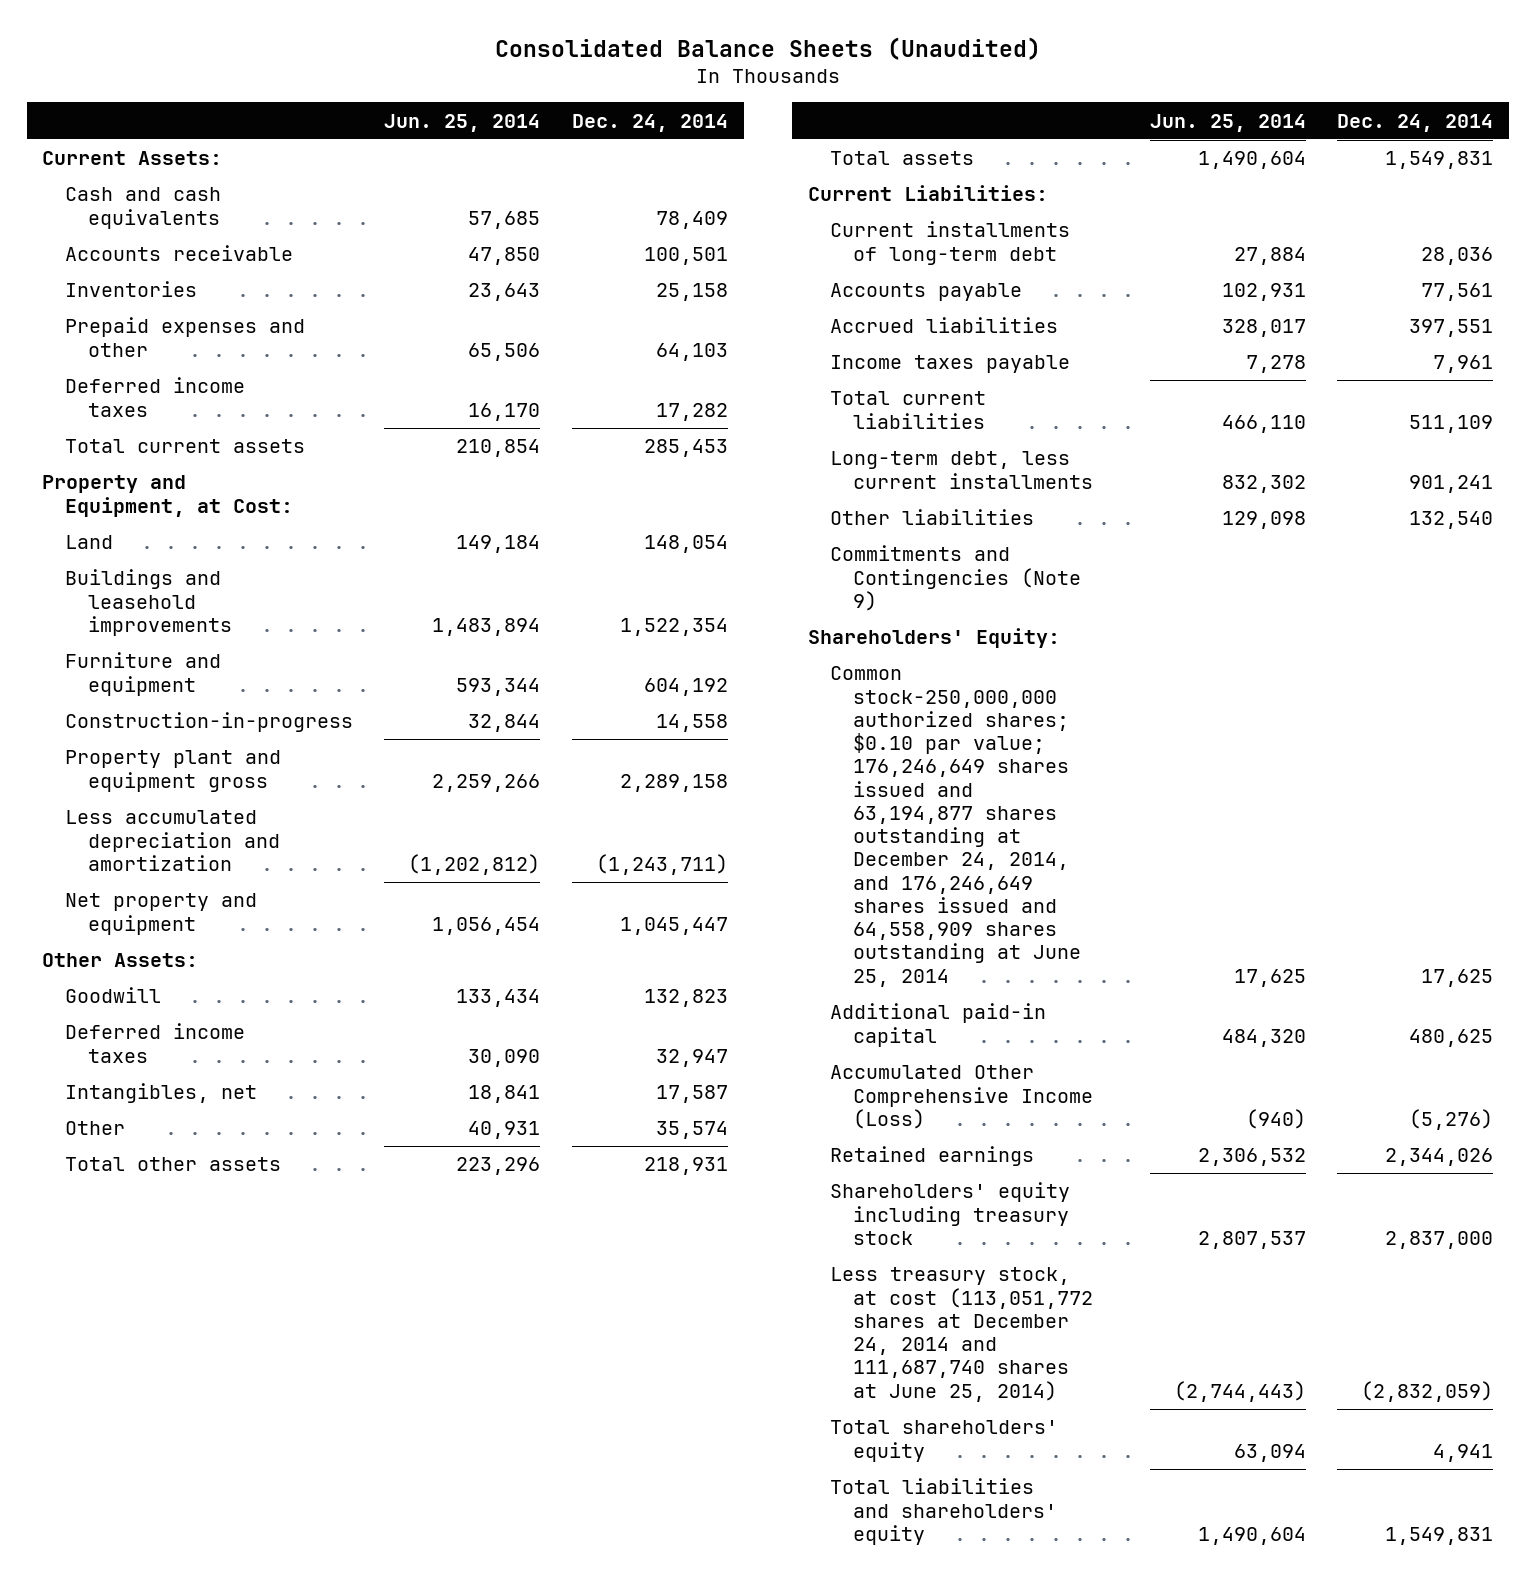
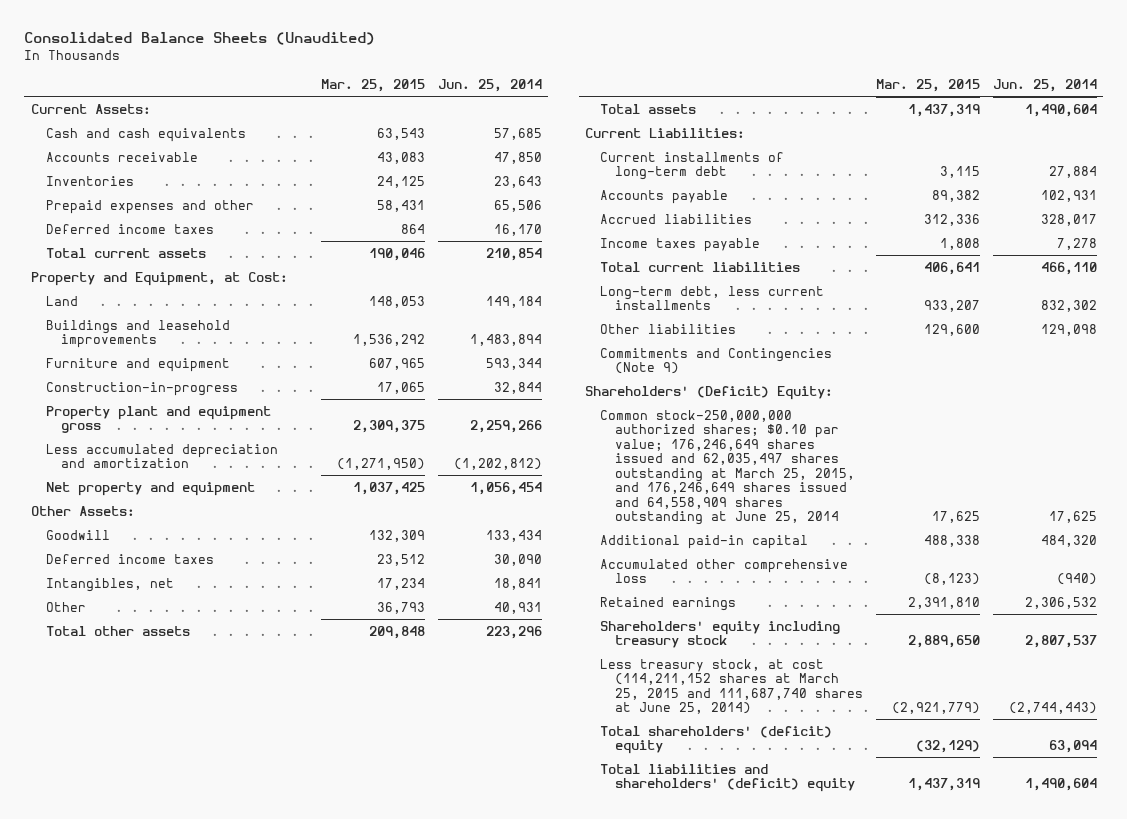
- | Jun. 25, 2014 | Dec. 24, 2014
+ | Mar. 25, 2015 | Jun. 25, 2014
- Shareholders' Equity:
- Common stock-250,000,000 authorized shares; $0.10 par value; 176,246,649 shares issued and 63,194,877 shares outstanding at December 24, 2014, and 176,246,649 shares issued and 64,558,909 shares outstanding at June 25, 2014 | 17,625 | 17,625
+ Shareholders' (Deficit) Equity:
+ Common stock-250,000,000 authorized shares; $0.10 par value; 176,246,649 shares issued and 62,035,497 shares outstanding at March 25, 2015, and 176,246,649 shares issued and 64,558,909 shares outstanding at June 25, 2014 | 17,625 | 17,625
- Accumulated Other Comprehensive Income (Loss) | (940) | (5,276)
+ Accumulated other comprehensive loss | (8,123) | (940)
- Less treasury stock, at cost (113,051,772 shares at December 24, 2014 and 111,687,740 shares at June 25, 2014) | (2,744,443) | (2,832,059)
- Total shareholders' equity | 63,094 | 4,941
- Total liabilities and shareholders' equity | 1,490,604 | 1,549,831
+ Less treasury stock, at cost (114,211,152 shares at March 25, 2015 and 111,687,740 shares at June 25, 2014) | (2,921,779) | (2,744,443)
+ Total shareholders' (deficit) equity | (32,129) | 63,094
+ Total liabilities and shareholders' (deficit) equity | 1,437,319 | 1,490,604

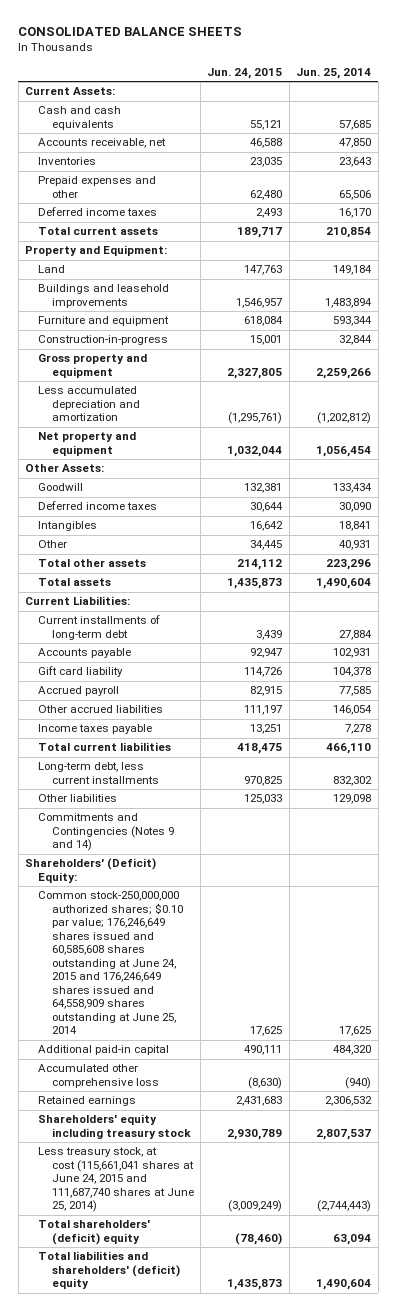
- Consolidated Balance Sheets (Unaudited)
+ CONSOLIDATED BALANCE SHEETS
- | Mar. 25, 2015 | Jun. 25, 2014
+ | Jun. 24, 2015 | Jun. 25, 2014
- Accounts receivable | 43,083 | 47,850
+ Accounts receivable, net | 46,588 | 47,850
- Property and Equipment, at Cost:
+ Property and Equipment:
- Property plant and equipment gross | 2,309,375 | 2,259,266
+ Gross property and equipment | 2,327,805 | 2,259,266
- Intangibles, net | 17,234 | 18,841
+ Intangibles | 16,642 | 18,841
- Accrued liabilities | 312,336 | 328,017
+ Gift card liability | 114,726 | 104,378
+ Accrued payroll | 82,915 | 77,585
+ Other accrued liabilities | 111,197 | 146,054
- Commitments and Contingencies (Note 9)
+ Commitments and Contingencies (Notes 9 and 14)
- Common stock-250,000,000 authorized shares; $0.10 par value; 176,246,649 shares issued and 62,035,497 shares outstanding at March 25, 2015, and 176,246,649 shares issued and 64,558,909 shares outstanding at June 25, 2014 | 17,625 | 17,625
+ Common stock-250,000,000 authorized shares; $0.10 par value; 176,246,649 shares issued and 60,585,608 shares outstanding at June 24, 2015 and 176,246,649 shares issued and 64,558,909 shares outstanding at June 25, 2014 | 17,625 | 17,625
- Less treasury stock, at cost (114,211,152 shares at March 25, 2015 and 111,687,740 shares at June 25, 2014) | (2,921,779) | (2,744,443)
+ Less treasury stock, at cost (115,661,041 shares at June 24, 2015 and 111,687,740 shares at June 25, 2014) | (3,009,249) | (2,744,443)

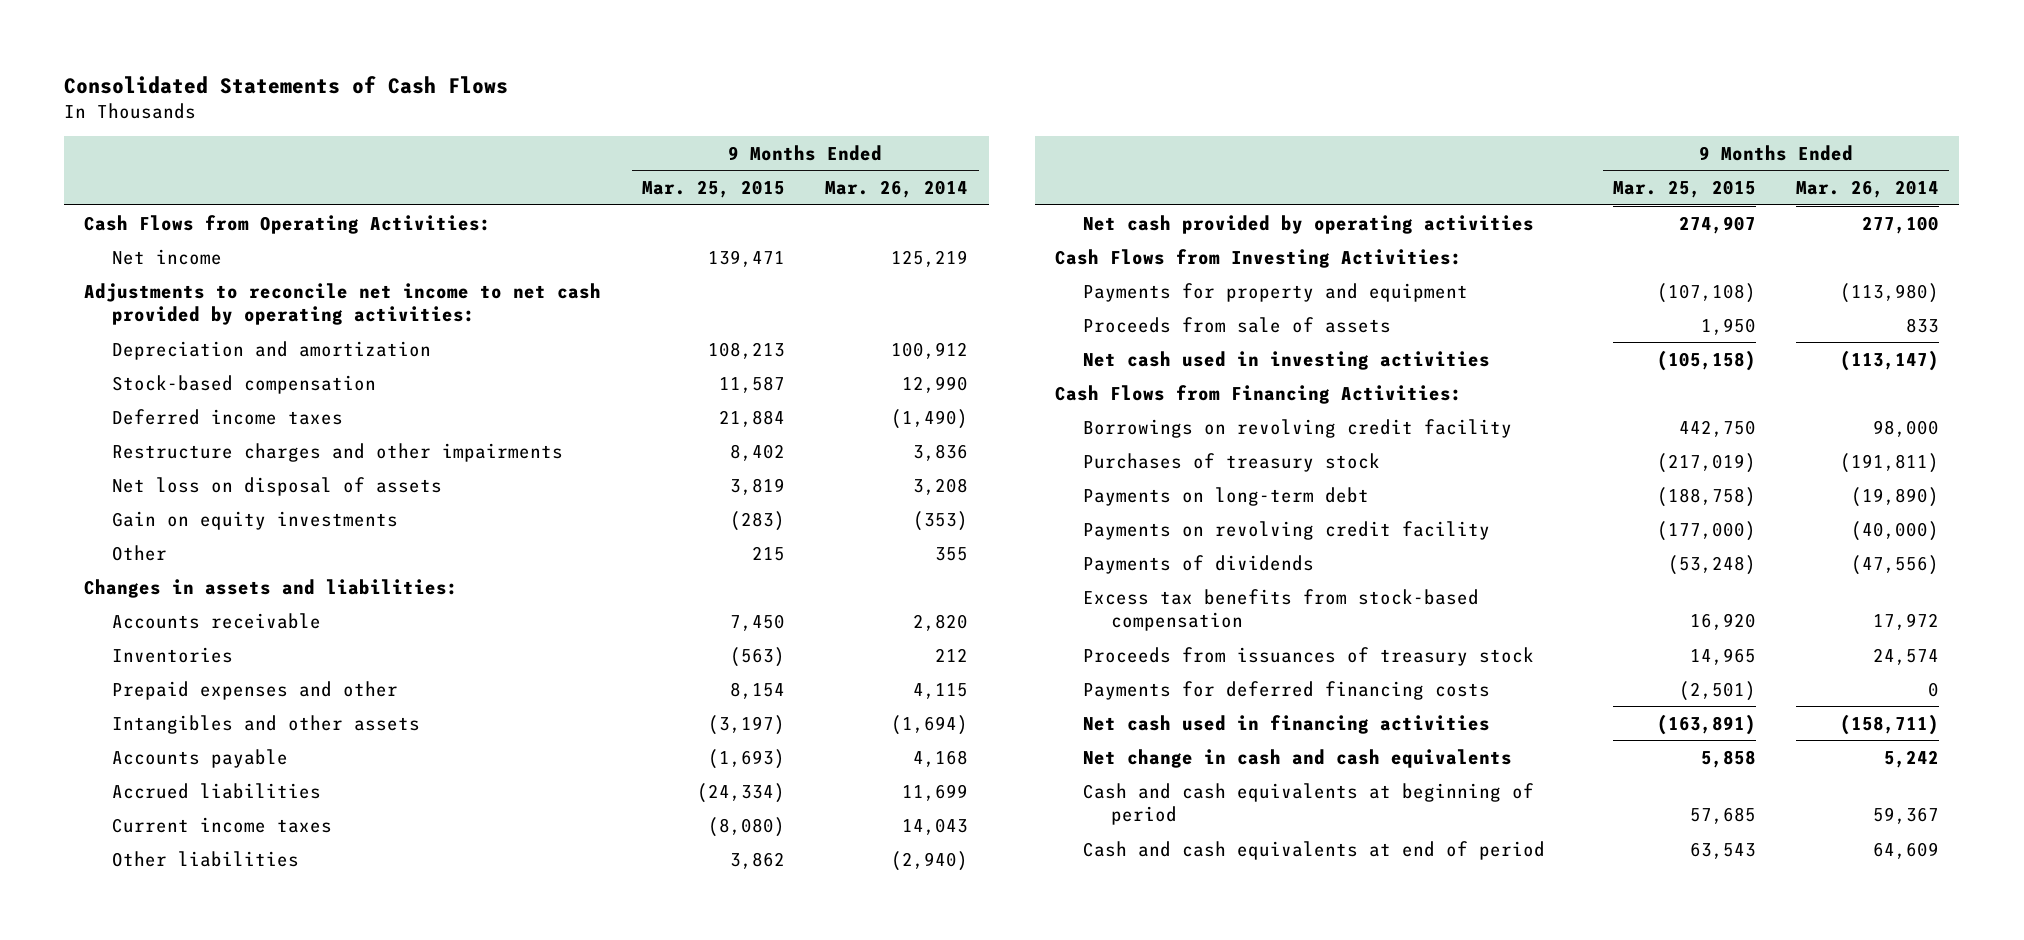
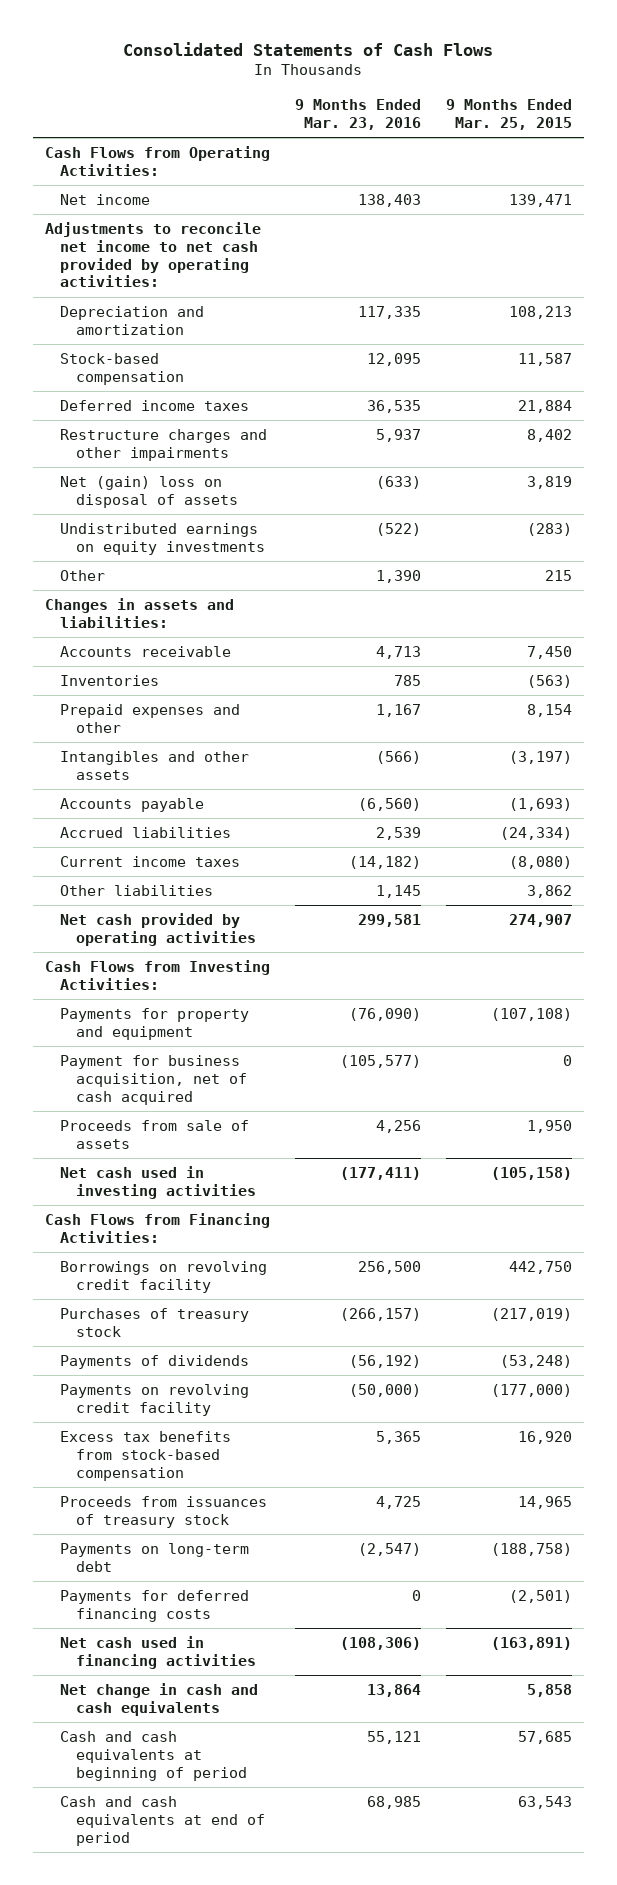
- | 9 Months Ended Mar. 25, 2015 | 9 Months Ended Mar. 26, 2014
+ | 9 Months Ended Mar. 23, 2016 | 9 Months Ended Mar. 25, 2015
- Net loss on disposal of assets | 3,819 | 3,208
- Gain on equity investments | (283) | (353)
+ Net (gain) loss on disposal of assets | (633) | 3,819
+ Undistributed earnings on equity investments | (522) | (283)
+ Payment for business acquisition, net of cash acquired | (105,577) | 0
moved down: Payments on revolving credit facility | (50,000) | (177,000)
moved down: Payments on long-term debt | (2,547) | (188,758)

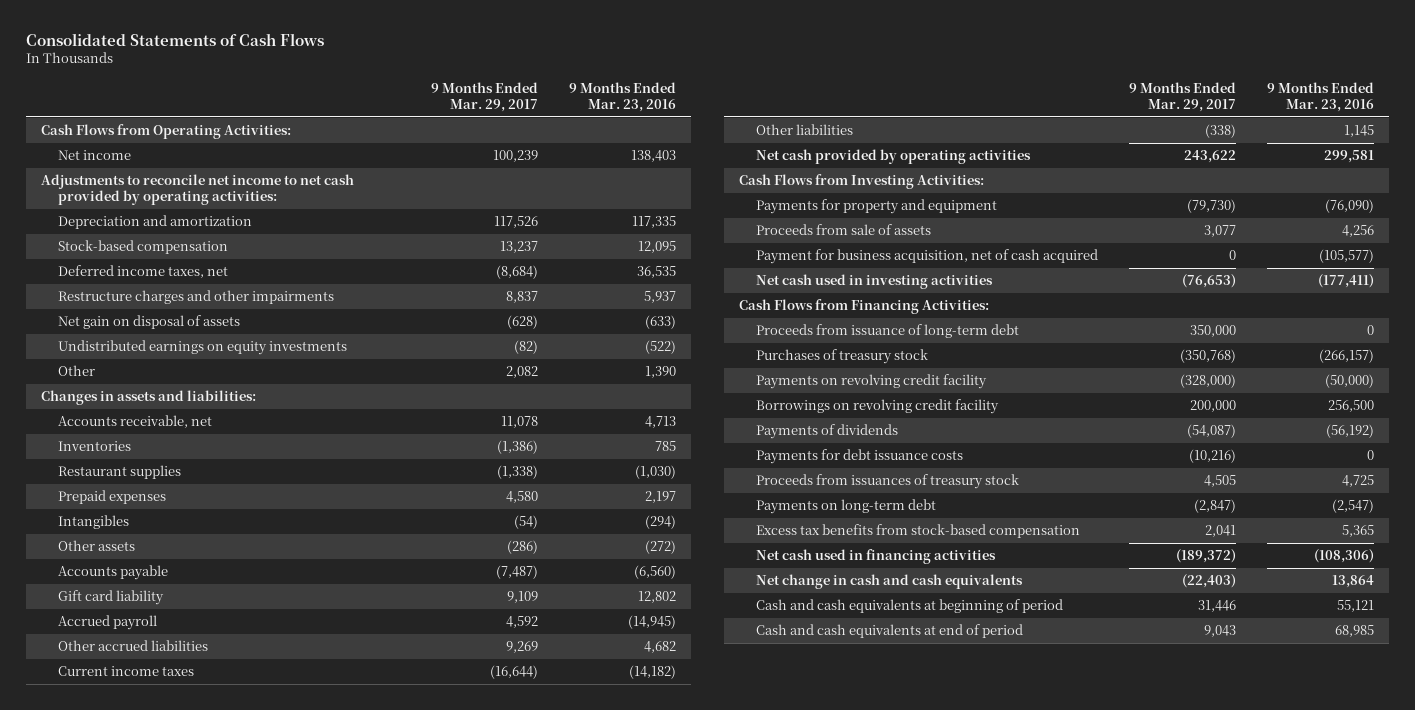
- | 9 Months Ended Mar. 23, 2016 | 9 Months Ended Mar. 25, 2015
+ | 9 Months Ended Mar. 29, 2017 | 9 Months Ended Mar. 23, 2016
- Deferred income taxes | 36,535 | 21,884
+ Deferred income taxes, net | (8,684) | 36,535
- Net (gain) loss on disposal of assets | (633) | 3,819
+ Net gain on disposal of assets | (628) | (633)
- Accounts receivable | 4,713 | 7,450
+ Accounts receivable, net | 11,078 | 4,713
- Prepaid expenses and other | 1,167 | 8,154
- Intangibles and other assets | (566) | (3,197)
+ Restaurant supplies | (1,338) | (1,030)
+ Prepaid expenses | 4,580 | 2,197
+ Intangibles | (54) | (294)
+ Other assets | (286) | (272)
- Accrued liabilities | 2,539 | (24,334)
+ Gift card liability | 9,109 | 12,802
+ Accrued payroll | 4,592 | (14,945)
+ Other accrued liabilities | 9,269 | 4,682
moved down: Payment for business acquisition, net of cash acquired | 0 | (105,577)
+ Proceeds from issuance of long-term debt | 350,000 | 0
moved down: Borrowings on revolving credit facility | 200,000 | 256,500
moved down: Payments of dividends | (54,087) | (56,192)
+ Payments for debt issuance costs | (10,216) | 0
- Payments for deferred financing costs | 0 | (2,501)
moved down: Excess tax benefits from stock-based compensation | 2,041 | 5,365

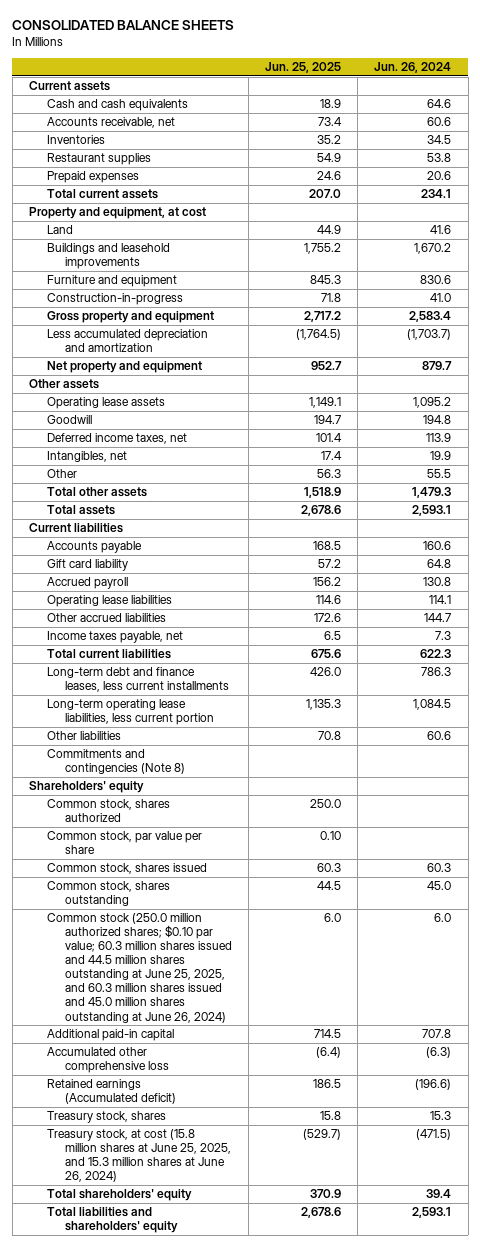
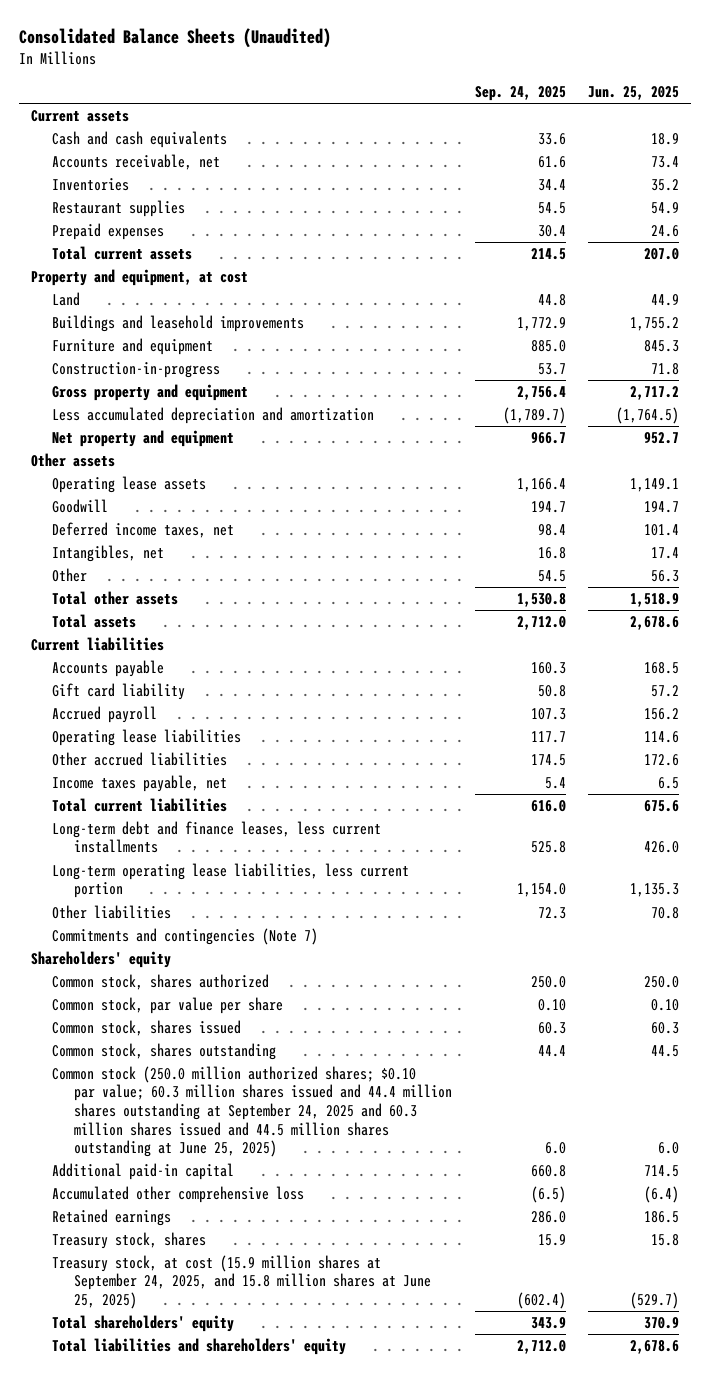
- CONSOLIDATED BALANCE SHEETS
+ Consolidated Balance Sheets (Unaudited)
- | Jun. 25, 2025 | Jun. 26, 2024
+ | Sep. 24, 2025 | Jun. 25, 2025
- Commitments and contingencies (Note 8)
+ Commitments and contingencies (Note 7)
- Common stock (250.0 million authorized shares; $0.10 par value; 60.3 million shares issued and 44.5 million shares outstanding at June 25, 2025, and 60.3 million shares issued and 45.0 million shares outstanding at June 26, 2024) | 6.0 | 6.0
+ Common stock (250.0 million authorized shares; $0.10 par value; 60.3 million shares issued and 44.4 million shares outstanding at September 24, 2025 and 60.3 million shares issued and 44.5 million shares outstanding at June 25, 2025) | 6.0 | 6.0
- Retained earnings (Accumulated deficit) | 186.5 | (196.6)
+ Retained earnings | 286.0 | 186.5
- Treasury stock, at cost (15.8 million shares at June 25, 2025, and 15.3 million shares at June 26, 2024) | (529.7) | (471.5)
+ Treasury stock, at cost (15.9 million shares at September 24, 2025, and 15.8 million shares at June 25, 2025) | (602.4) | (529.7)

